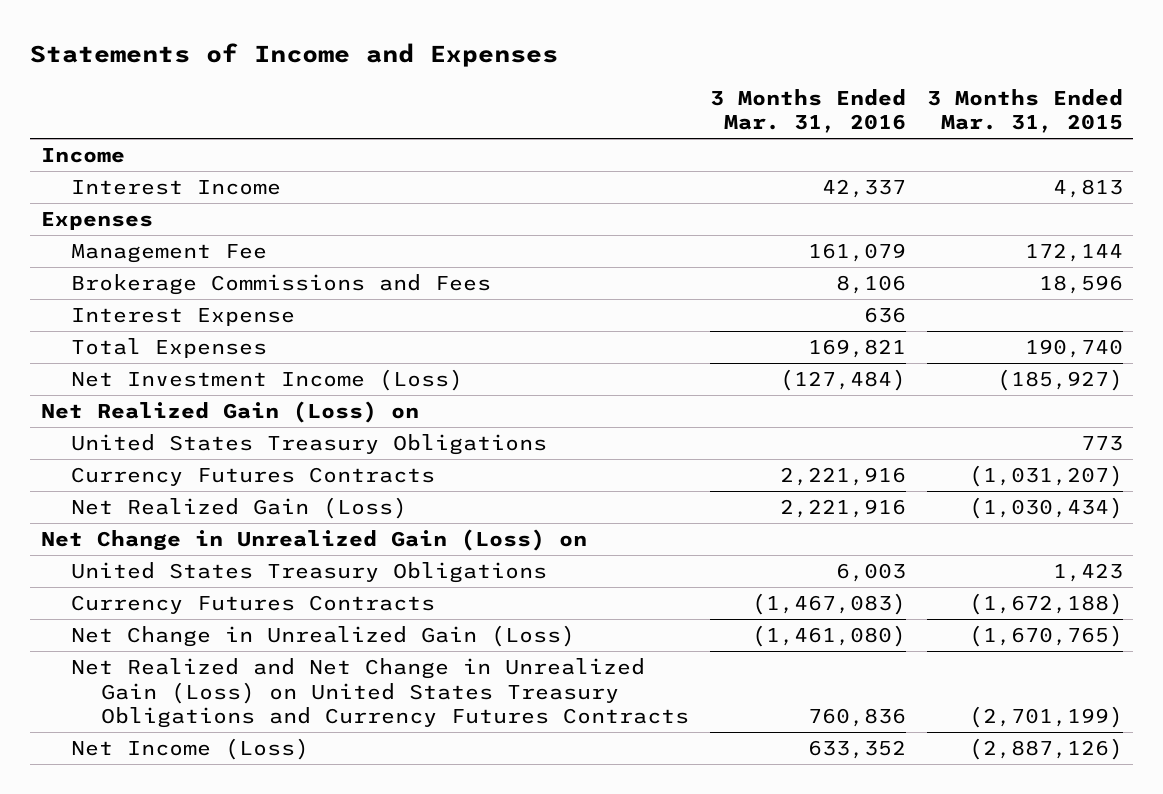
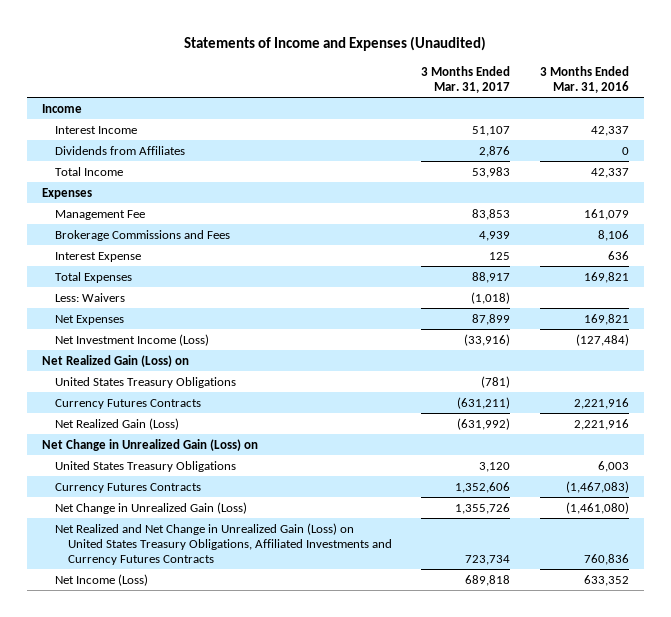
- Statements of Income and Expenses
+ Statements of Income and Expenses (Unaudited)
- | 3 Months Ended Mar. 31, 2016 | 3 Months Ended Mar. 31, 2015
+ | 3 Months Ended Mar. 31, 2017 | 3 Months Ended Mar. 31, 2016
+ Dividends from Affiliates | 2,876 | 0
+ Total Income | 53,983 | 42,337
+ Less: Waivers | (1,018) |
+ Net Expenses | 87,899 | 169,821
- Net Realized and Net Change in Unrealized Gain (Loss) on United States Treasury Obligations and Currency Futures Contracts | 760,836 | (2,701,199)
+ Net Realized and Net Change in Unrealized Gain (Loss) on United States Treasury Obligations, Affiliated Investments and Currency Futures Contracts | 723,734 | 760,836

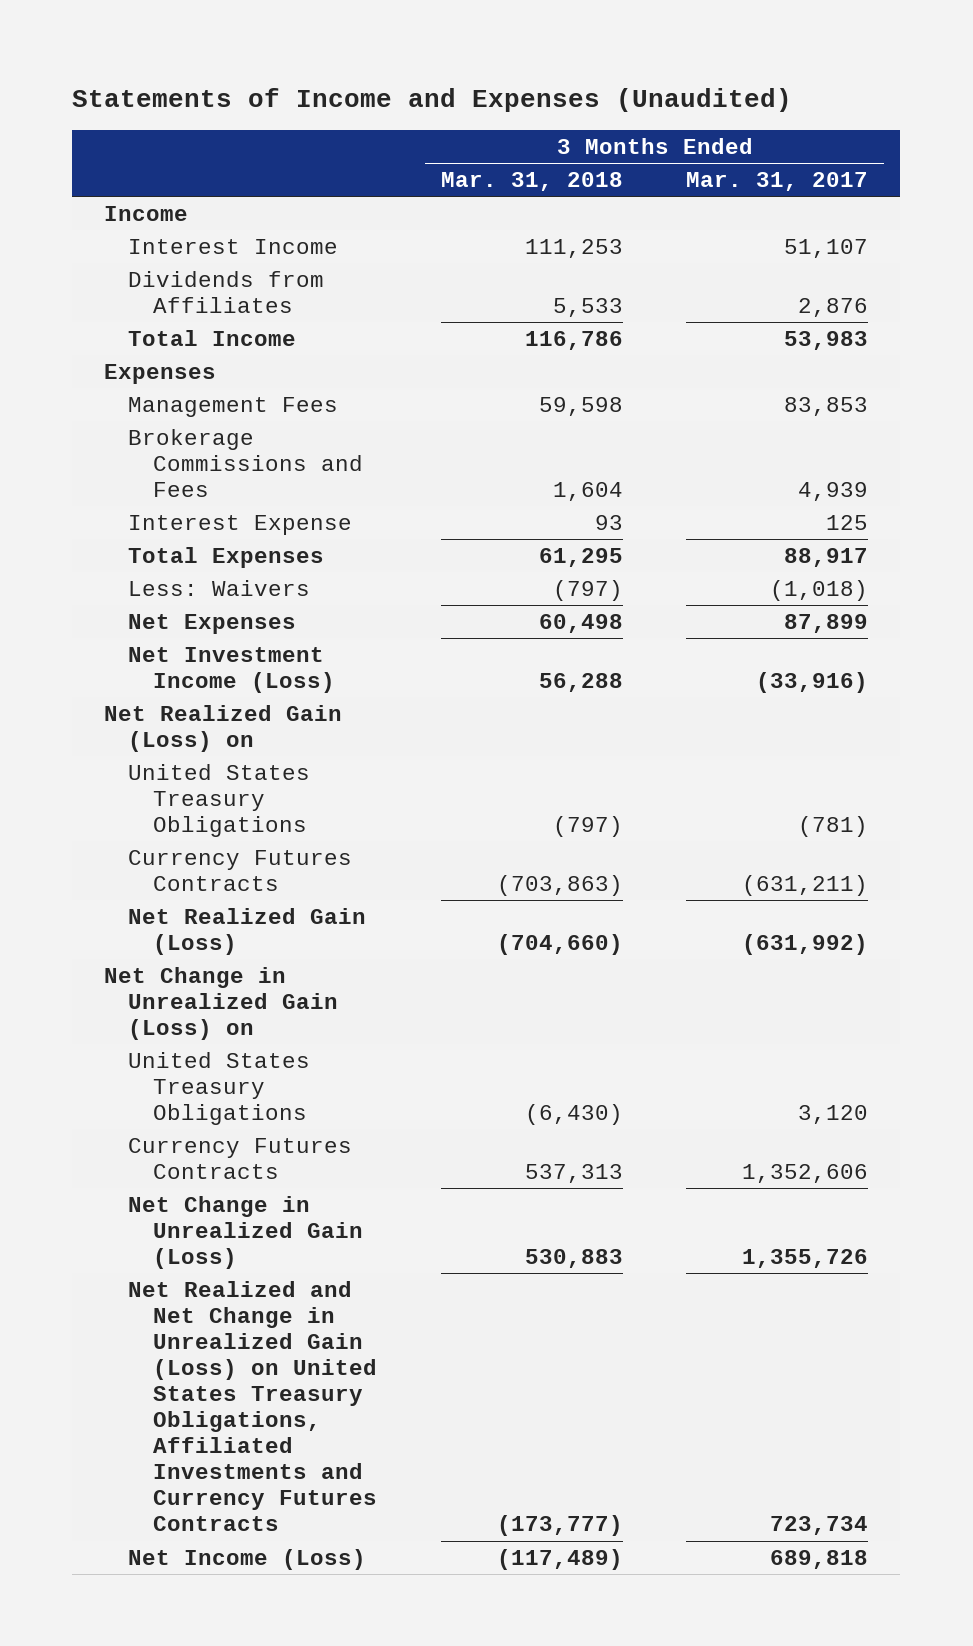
- | 3 Months Ended Mar. 31, 2017 | 3 Months Ended Mar. 31, 2016
+ | 3 Months Ended Mar. 31, 2018 | 3 Months Ended Mar. 31, 2017
- Management Fee | 83,853 | 161,079
+ Management Fees | 59,598 | 83,853

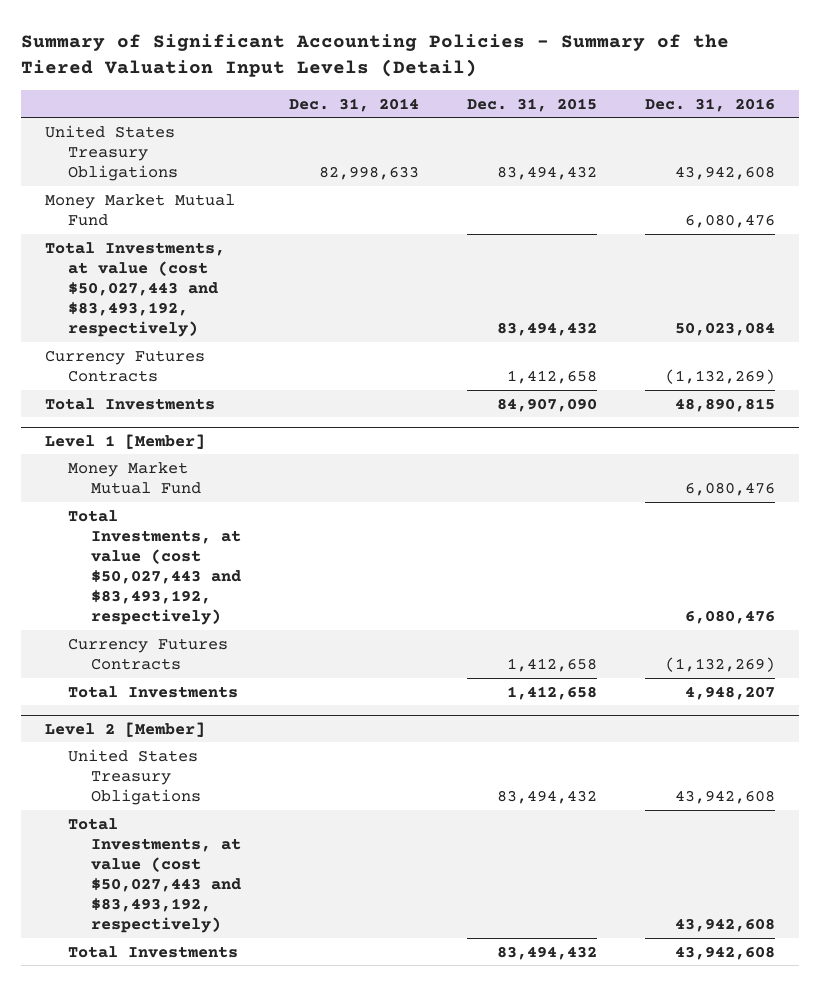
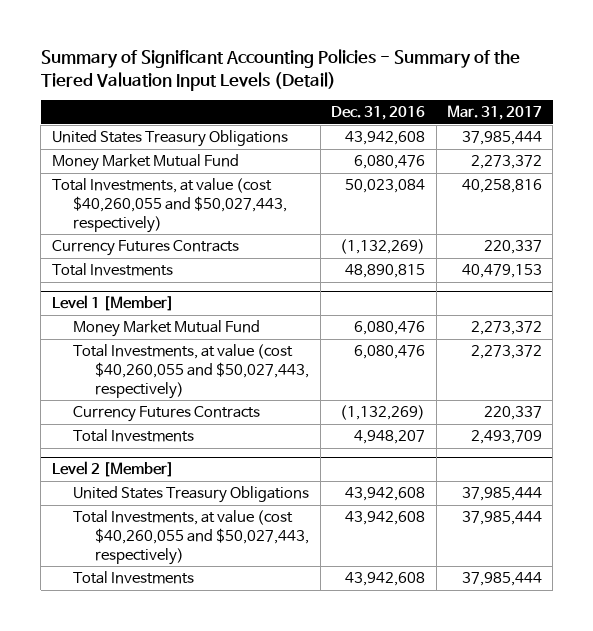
- | Dec. 31, 2014 | Dec. 31, 2015 | Dec. 31, 2016
+ | Dec. 31, 2016 | Mar. 31, 2017
- Total Investments, at value (cost $50,027,443 and $83,493,192, respectively) | | 83,494,432 | 50,023,084
+ Total Investments, at value (cost $40,260,055 and $50,027,443, respectively) | 50,023,084 | 40,258,816
@ Level 1 [Member]
- Total Investments, at value (cost $50,027,443 and $83,493,192, respectively) | | | 6,080,476
+ Total Investments, at value (cost $40,260,055 and $50,027,443, respectively) | 6,080,476 | 2,273,372
@ Level 2 [Member]
- Total Investments, at value (cost $50,027,443 and $83,493,192, respectively) | | | 43,942,608
+ Total Investments, at value (cost $40,260,055 and $50,027,443, respectively) | 43,942,608 | 37,985,444

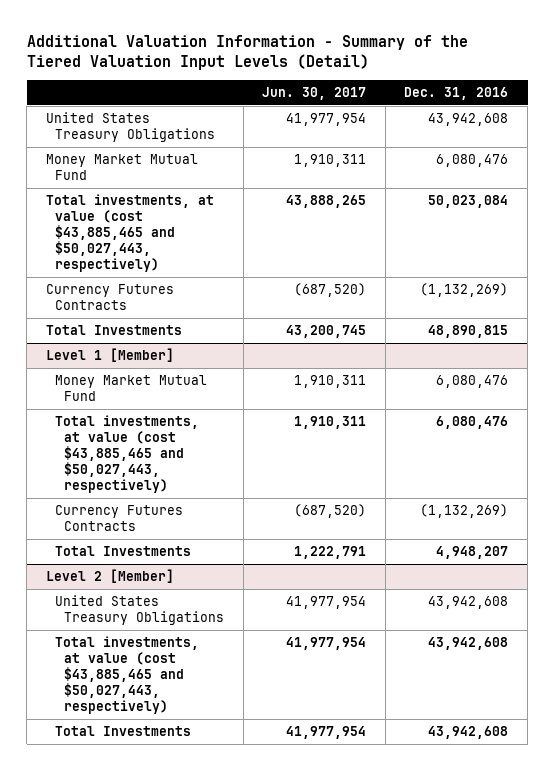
- Summary of Significant Accounting Policies - Summary of the Tiered Valuation Input Levels (Detail)
+ Additional Valuation Information - Summary of the Tiered Valuation Input Levels (Detail)
- | Dec. 31, 2016 | Mar. 31, 2017
+ | Jun. 30, 2017 | Dec. 31, 2016
- Total Investments, at value (cost $40,260,055 and $50,027,443, respectively) | 50,023,084 | 40,258,816
+ Total investments, at value (cost $43,885,465 and $50,027,443, respectively) | 43,888,265 | 50,023,084
@ Level 1 [Member]
- Total Investments, at value (cost $40,260,055 and $50,027,443, respectively) | 6,080,476 | 2,273,372
+ Total investments, at value (cost $43,885,465 and $50,027,443, respectively) | 1,910,311 | 6,080,476
@ Level 2 [Member]
- Total Investments, at value (cost $40,260,055 and $50,027,443, respectively) | 43,942,608 | 37,985,444
+ Total investments, at value (cost $43,885,465 and $50,027,443, respectively) | 41,977,954 | 43,942,608

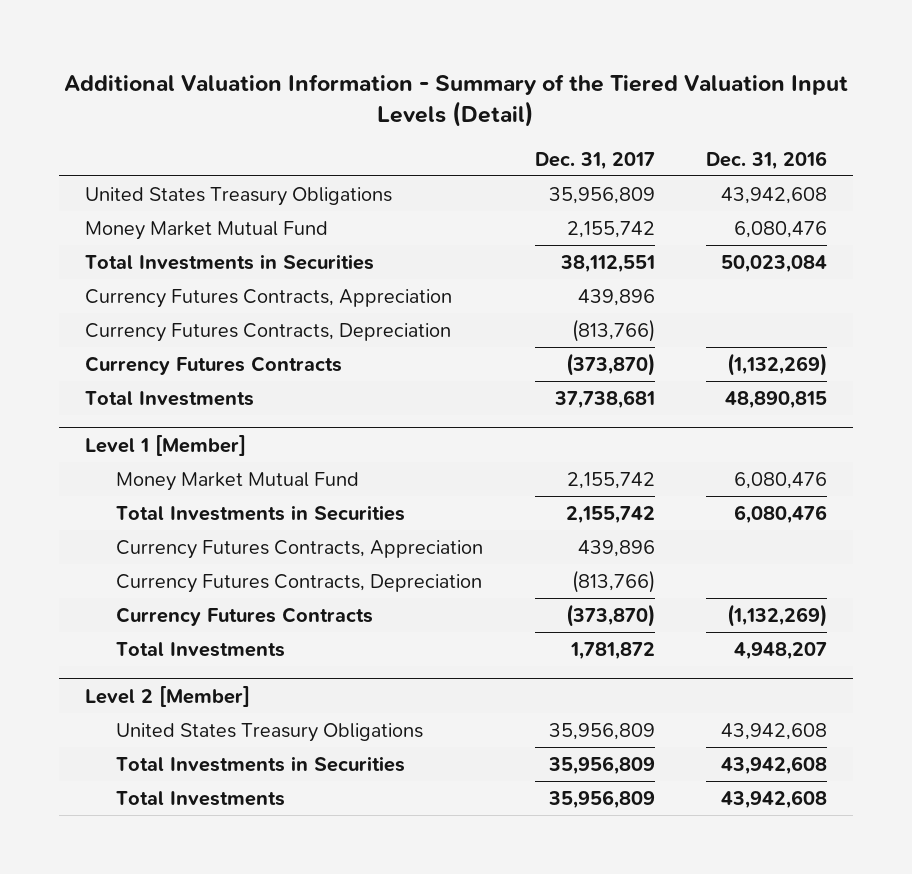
- | Jun. 30, 2017 | Dec. 31, 2016
+ | Dec. 31, 2017 | Dec. 31, 2016
- Total investments, at value (cost $43,885,465 and $50,027,443, respectively) | 43,888,265 | 50,023,084
+ Total Investments in Securities | 38,112,551 | 50,023,084
+ Currency Futures Contracts, Appreciation | 439,896 |
+ Currency Futures Contracts, Depreciation | (813,766) |
@ Level 1 [Member]
- Total investments, at value (cost $43,885,465 and $50,027,443, respectively) | 1,910,311 | 6,080,476
+ Total Investments in Securities | 2,155,742 | 6,080,476
+ Currency Futures Contracts, Appreciation | 439,896 |
+ Currency Futures Contracts, Depreciation | (813,766) |
@ Level 2 [Member]
- Total investments, at value (cost $43,885,465 and $50,027,443, respectively) | 41,977,954 | 43,942,608
+ Total Investments in Securities | 35,956,809 | 43,942,608

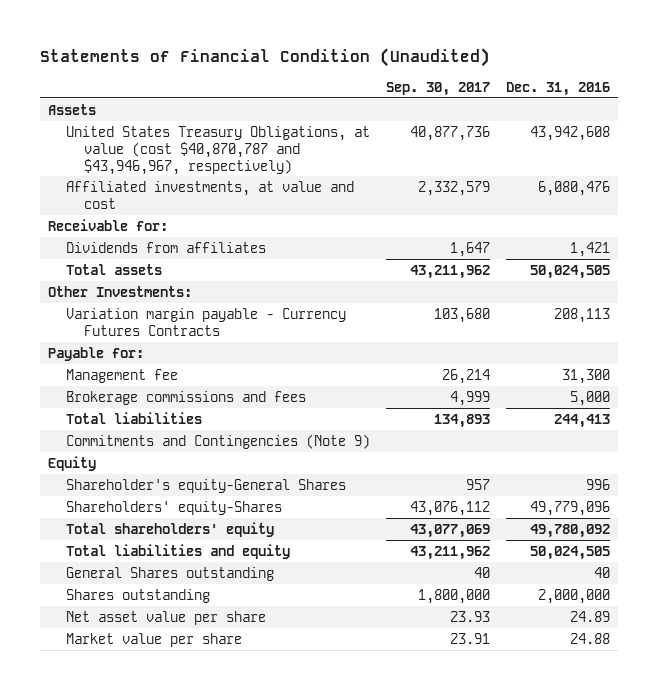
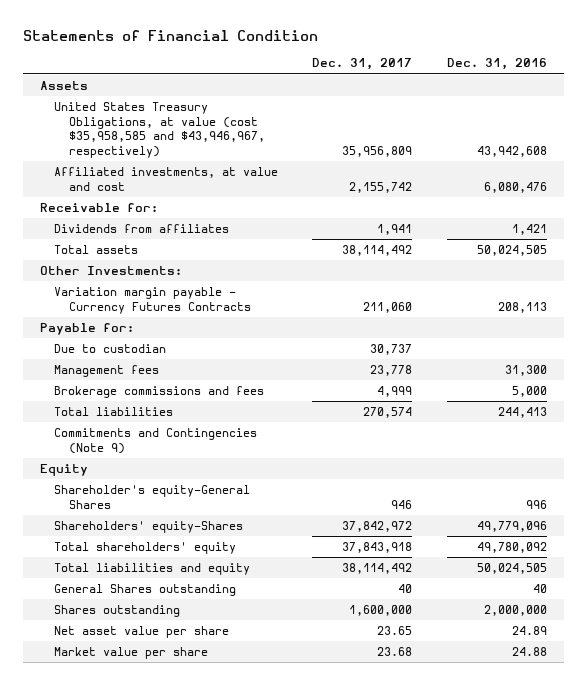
- Statements of Financial Condition (Unaudited)
+ Statements of Financial Condition
- | Sep. 30, 2017 | Dec. 31, 2016
+ | Dec. 31, 2017 | Dec. 31, 2016
- United States Treasury Obligations, at value (cost $40,870,787 and $43,946,967, respectively) | 40,877,736 | 43,942,608
+ United States Treasury Obligations, at value (cost $35,958,585 and $43,946,967, respectively) | 35,956,809 | 43,942,608
- Management fee | 26,214 | 31,300
+ Due to custodian | 30,737 |
+ Management fees | 23,778 | 31,300

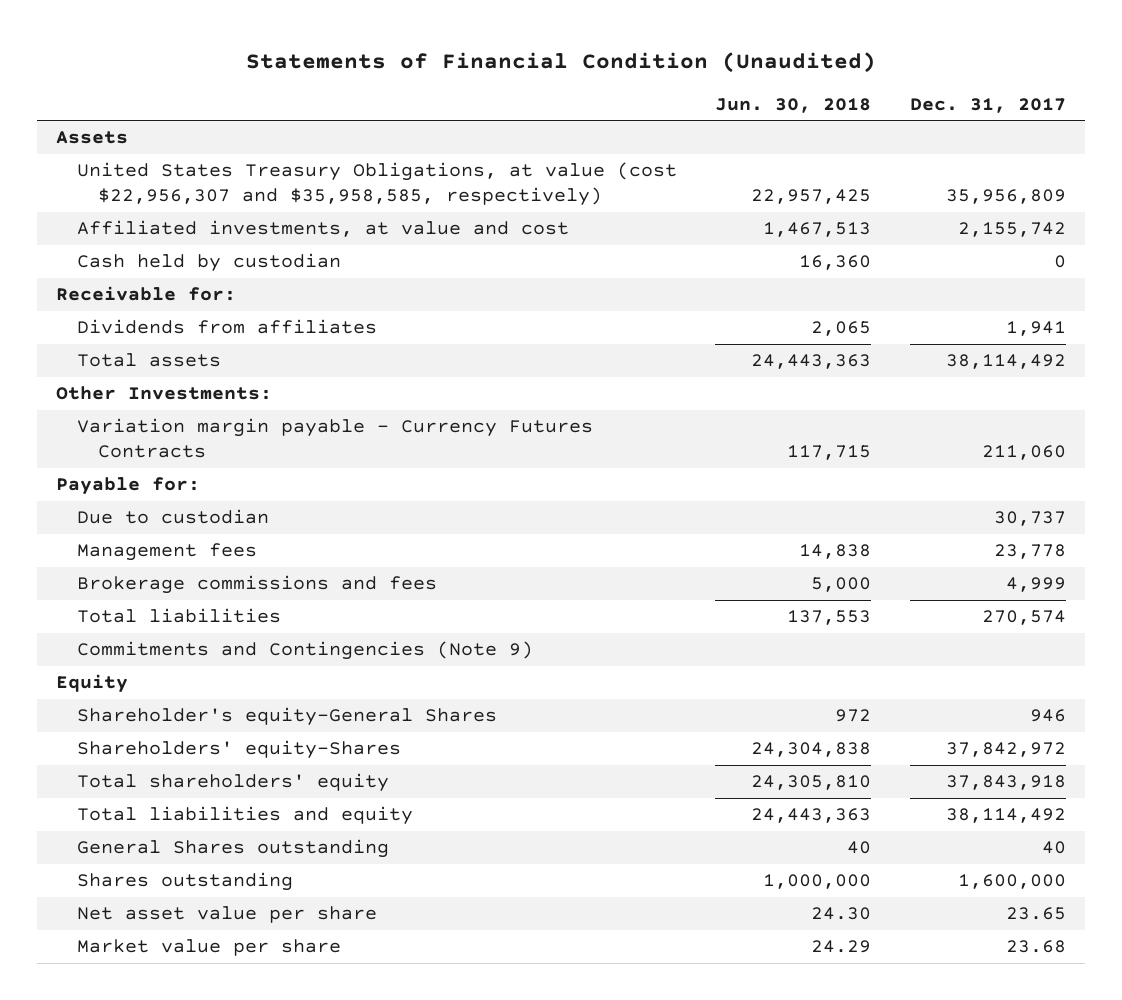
- Statements of Financial Condition
+ Statements of Financial Condition (Unaudited)
- | Dec. 31, 2017 | Dec. 31, 2016
+ | Jun. 30, 2018 | Dec. 31, 2017
- United States Treasury Obligations, at value (cost $35,958,585 and $43,946,967, respectively) | 35,956,809 | 43,942,608
+ United States Treasury Obligations, at value (cost $22,956,307 and $35,958,585, respectively) | 22,957,425 | 35,956,809
+ Cash held by custodian | 16,360 | 0

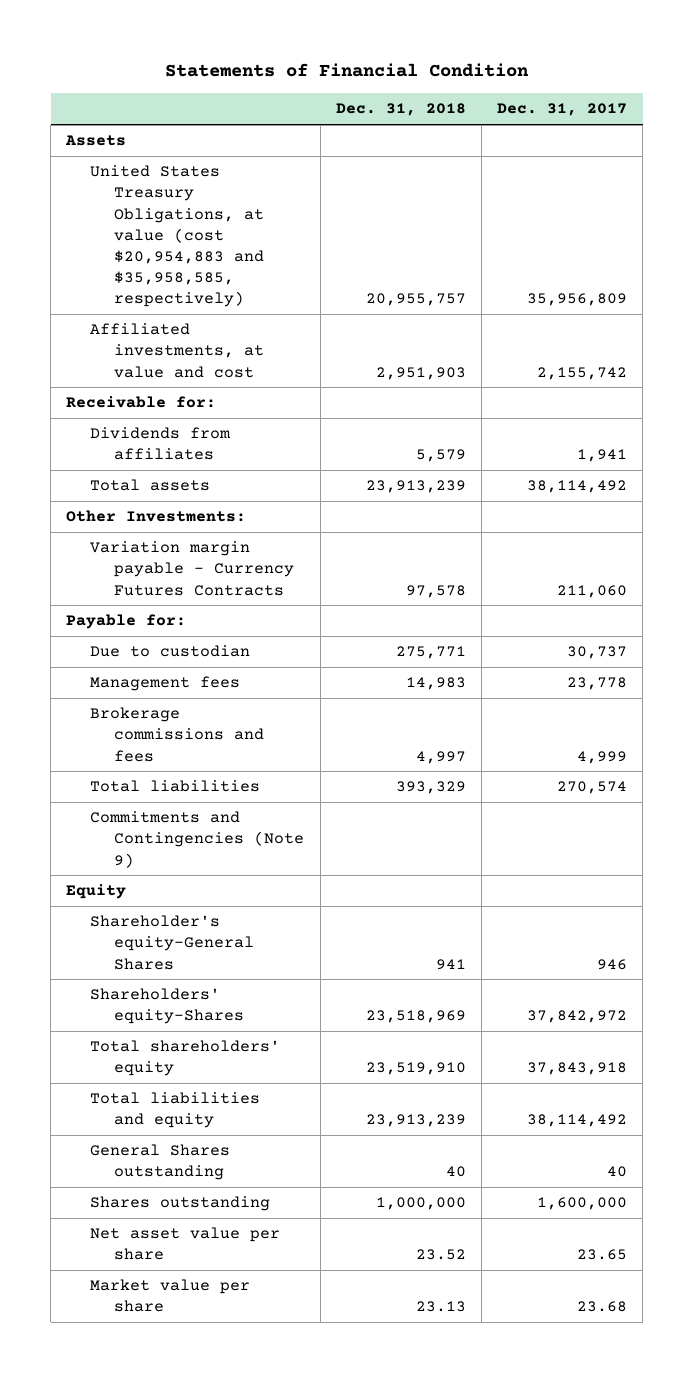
- Statements of Financial Condition (Unaudited)
+ Statements of Financial Condition
- | Jun. 30, 2018 | Dec. 31, 2017
+ | Dec. 31, 2018 | Dec. 31, 2017
- United States Treasury Obligations, at value (cost $22,956,307 and $35,958,585, respectively) | 22,957,425 | 35,956,809
+ United States Treasury Obligations, at value (cost $20,954,883 and $35,958,585, respectively) | 20,955,757 | 35,956,809
- Cash held by custodian | 16,360 | 0

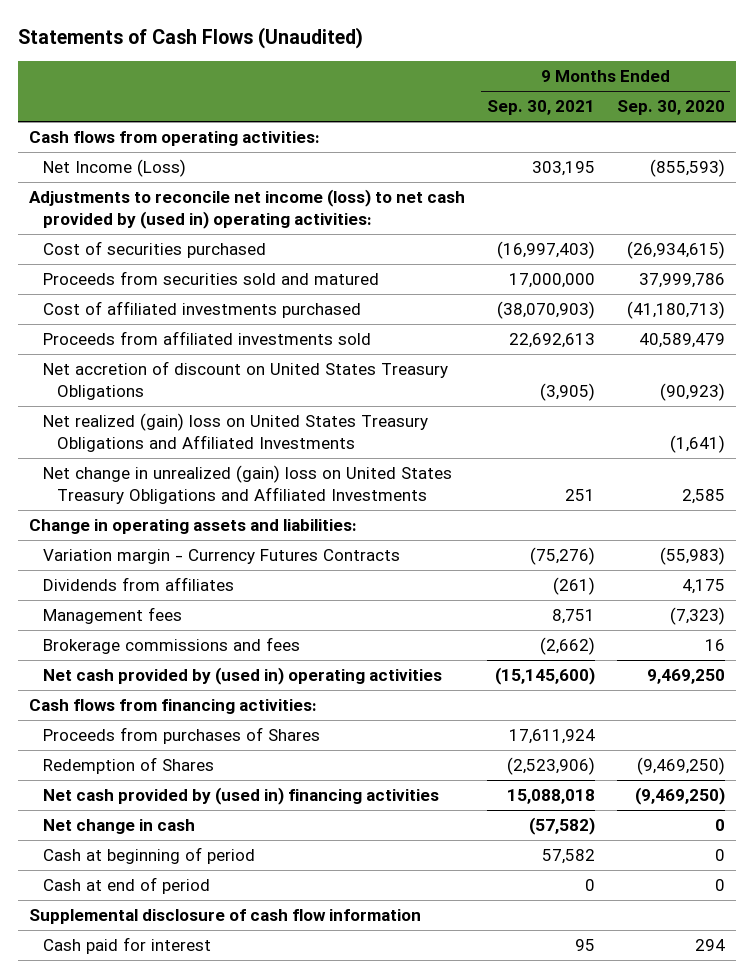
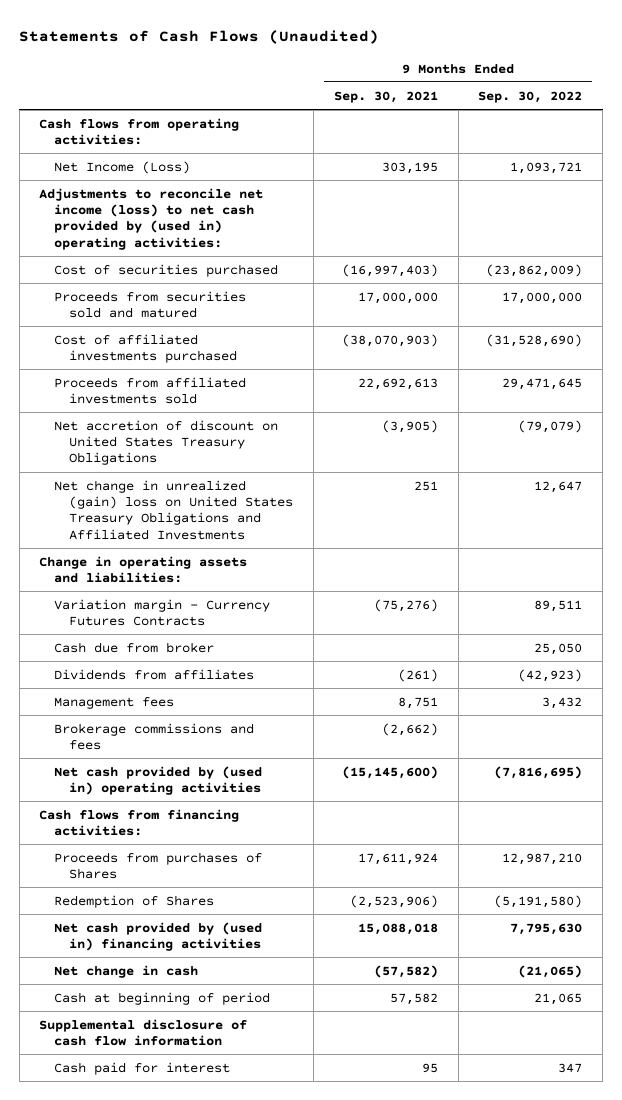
- | 9 Months Ended Sep. 30, 2021 | 9 Months Ended Sep. 30, 2020
+ | 9 Months Ended Sep. 30, 2021 | 9 Months Ended Sep. 30, 2022
- Net realized (gain) loss on United States Treasury Obligations and Affiliated Investments | | (1,641)
+ Cash due from broker | | 25,050
- Cash at end of period | 0 | 0

